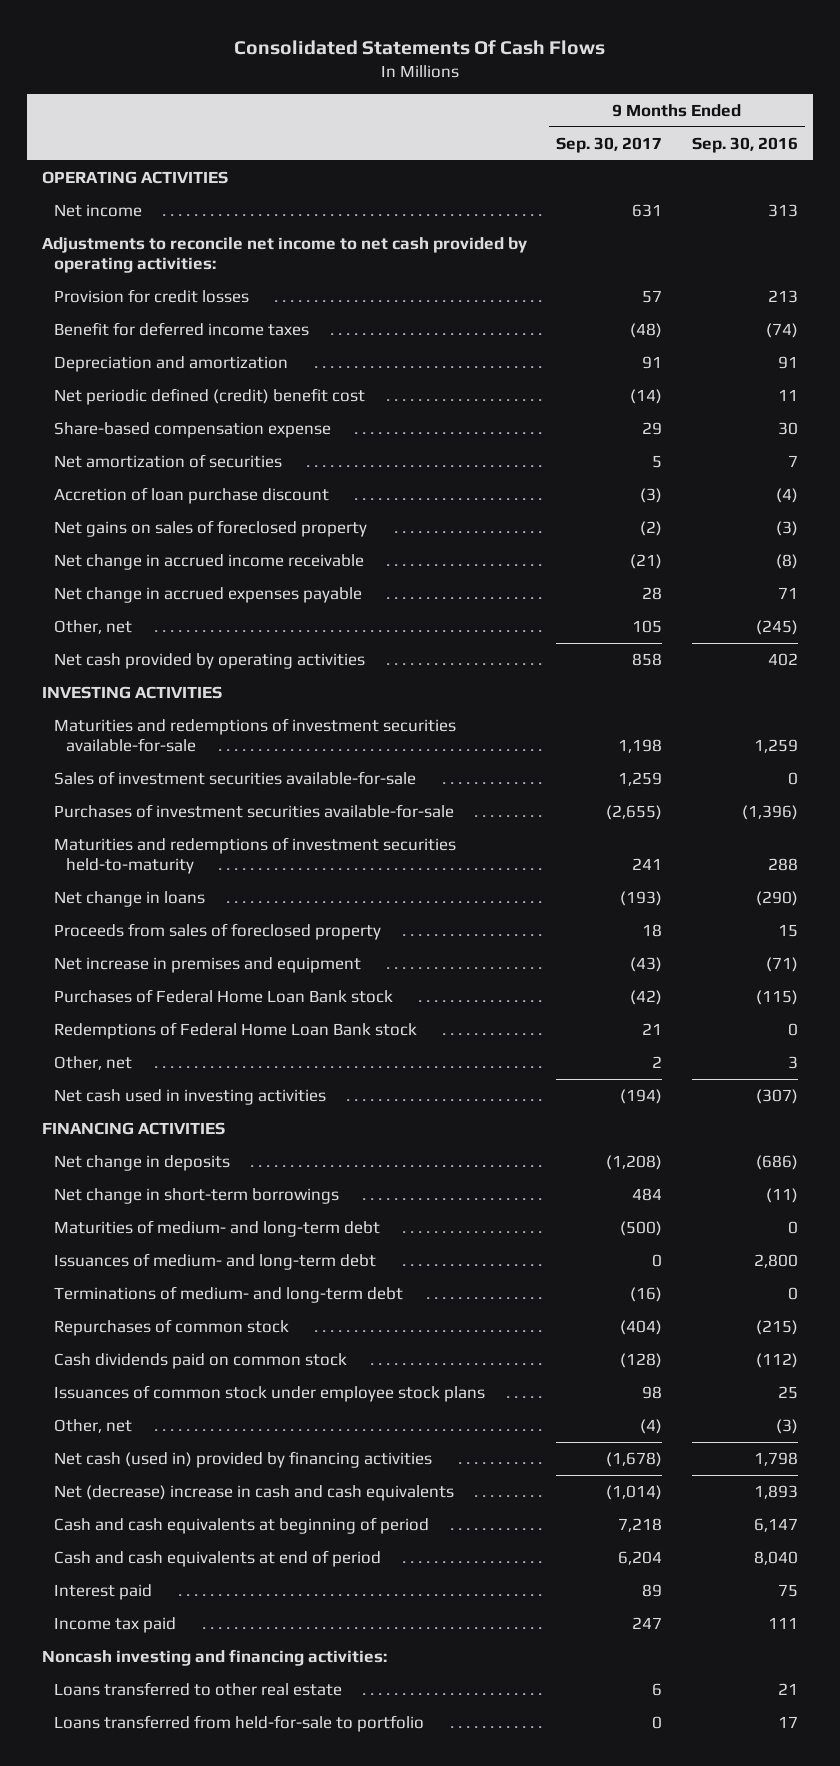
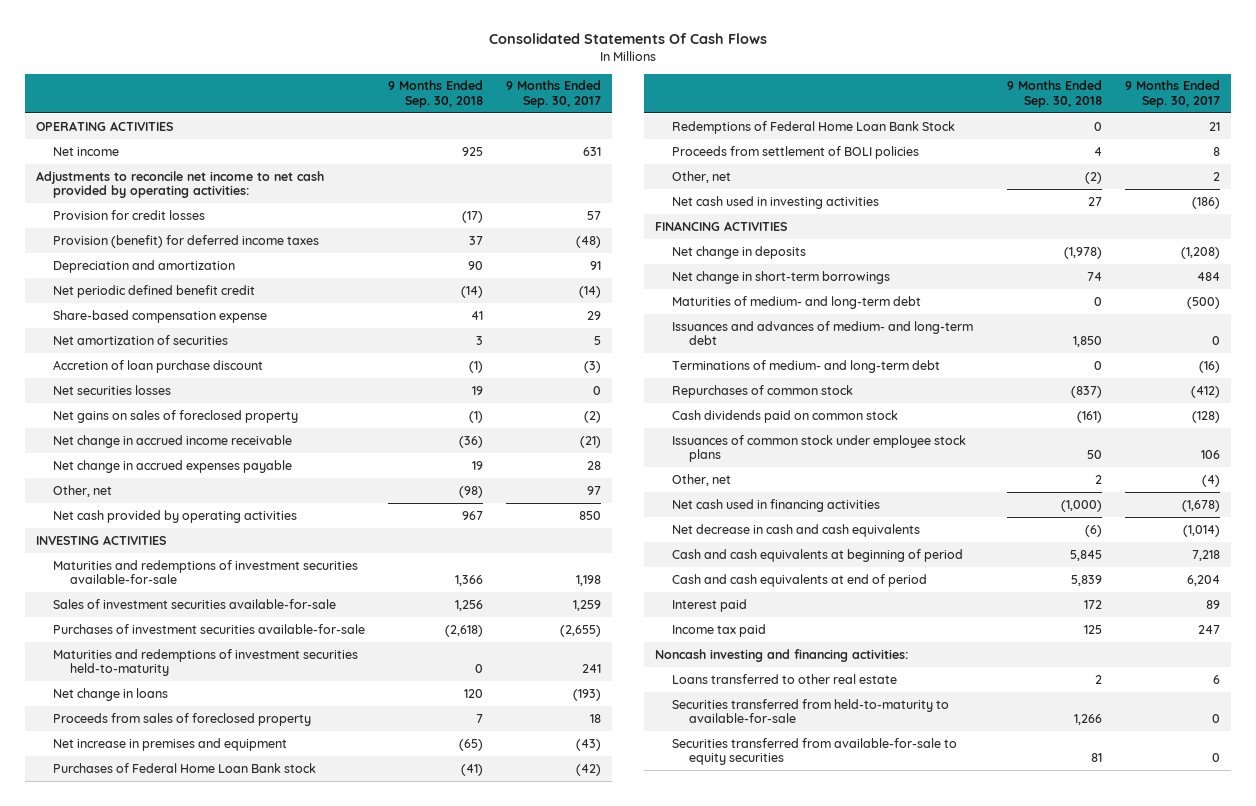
- | 9 Months Ended Sep. 30, 2017 | 9 Months Ended Sep. 30, 2016
+ | 9 Months Ended Sep. 30, 2018 | 9 Months Ended Sep. 30, 2017
- Benefit for deferred income taxes | (48) | (74)
+ Provision (benefit) for deferred income taxes | 37 | (48)
- Net periodic defined (credit) benefit cost | (14) | 11
+ Net periodic defined benefit credit | (14) | (14)
+ Net securities losses | 19 | 0
- Other, net | 105 | (245)
- Net cash provided by operating activities | 858 | 402
+ Other, net | (98) | 97
+ Net cash provided by operating activities | 967 | 850
- Redemptions of Federal Home Loan Bank stock | 21 | 0
+ Redemptions of Federal Home Loan Bank Stock | 0 | 21
+ Proceeds from settlement of BOLI policies | 4 | 8
- Net cash used in investing activities | (194) | (307)
+ Net cash used in investing activities | 27 | (186)
- Issuances of medium- and long-term debt | 0 | 2,800
+ Issuances and advances of medium- and long-term debt | 1,850 | 0
- Repurchases of common stock | (404) | (215)
+ Repurchases of common stock | (837) | (412)
- Issuances of common stock under employee stock plans | 98 | 25
+ Issuances of common stock under employee stock plans | 50 | 106
- Net cash (used in) provided by financing activities | (1,678) | 1,798
- Net (decrease) increase in cash and cash equivalents | (1,014) | 1,893
+ Net cash used in financing activities | (1,000) | (1,678)
+ Net decrease in cash and cash equivalents | (6) | (1,014)
- Loans transferred from held-for-sale to portfolio | 0 | 17
+ Securities transferred from held-to-maturity to available-for-sale | 1,266 | 0
+ Securities transferred from available-for-sale to equity securities | 81 | 0

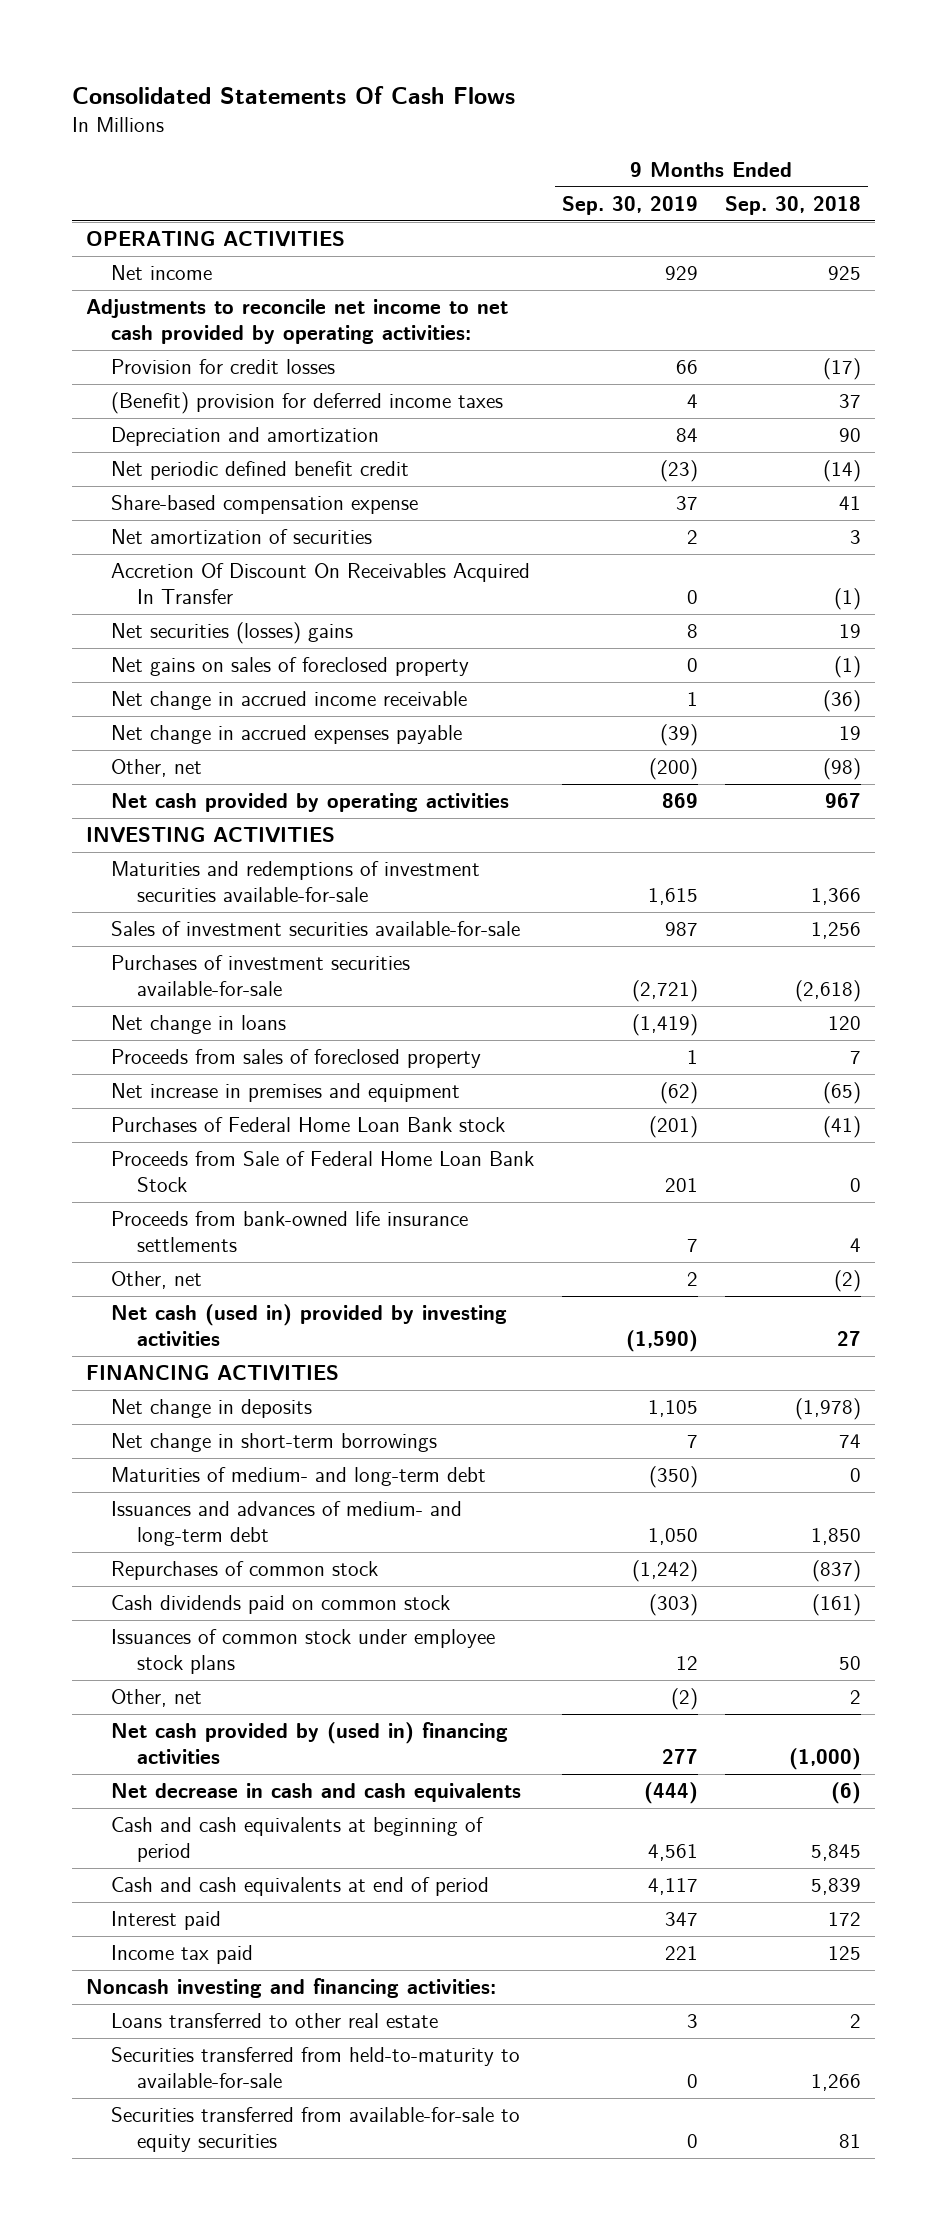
- | 9 Months Ended Sep. 30, 2018 | 9 Months Ended Sep. 30, 2017
+ | 9 Months Ended Sep. 30, 2019 | 9 Months Ended Sep. 30, 2018
- Provision (benefit) for deferred income taxes | 37 | (48)
+ (Benefit) provision for deferred income taxes | 4 | 37
- Accretion of loan purchase discount | (1) | (3)
- Net securities losses | 19 | 0
+ Accretion Of Discount On Receivables Acquired In Transfer | 0 | (1)
+ Net securities (losses) gains | 8 | 19
- Maturities and redemptions of investment securities held-to-maturity | 0 | 241
- Redemptions of Federal Home Loan Bank Stock | 0 | 21
- Proceeds from settlement of BOLI policies | 4 | 8
+ Proceeds from Sale of Federal Home Loan Bank Stock | 201 | 0
+ Proceeds from bank-owned life insurance settlements | 7 | 4
- Net cash used in investing activities | 27 | (186)
+ Net cash (used in) provided by investing activities | (1,590) | 27
- Terminations of medium- and long-term debt | 0 | (16)
- Net cash used in financing activities | (1,000) | (1,678)
+ Net cash provided by (used in) financing activities | 277 | (1,000)

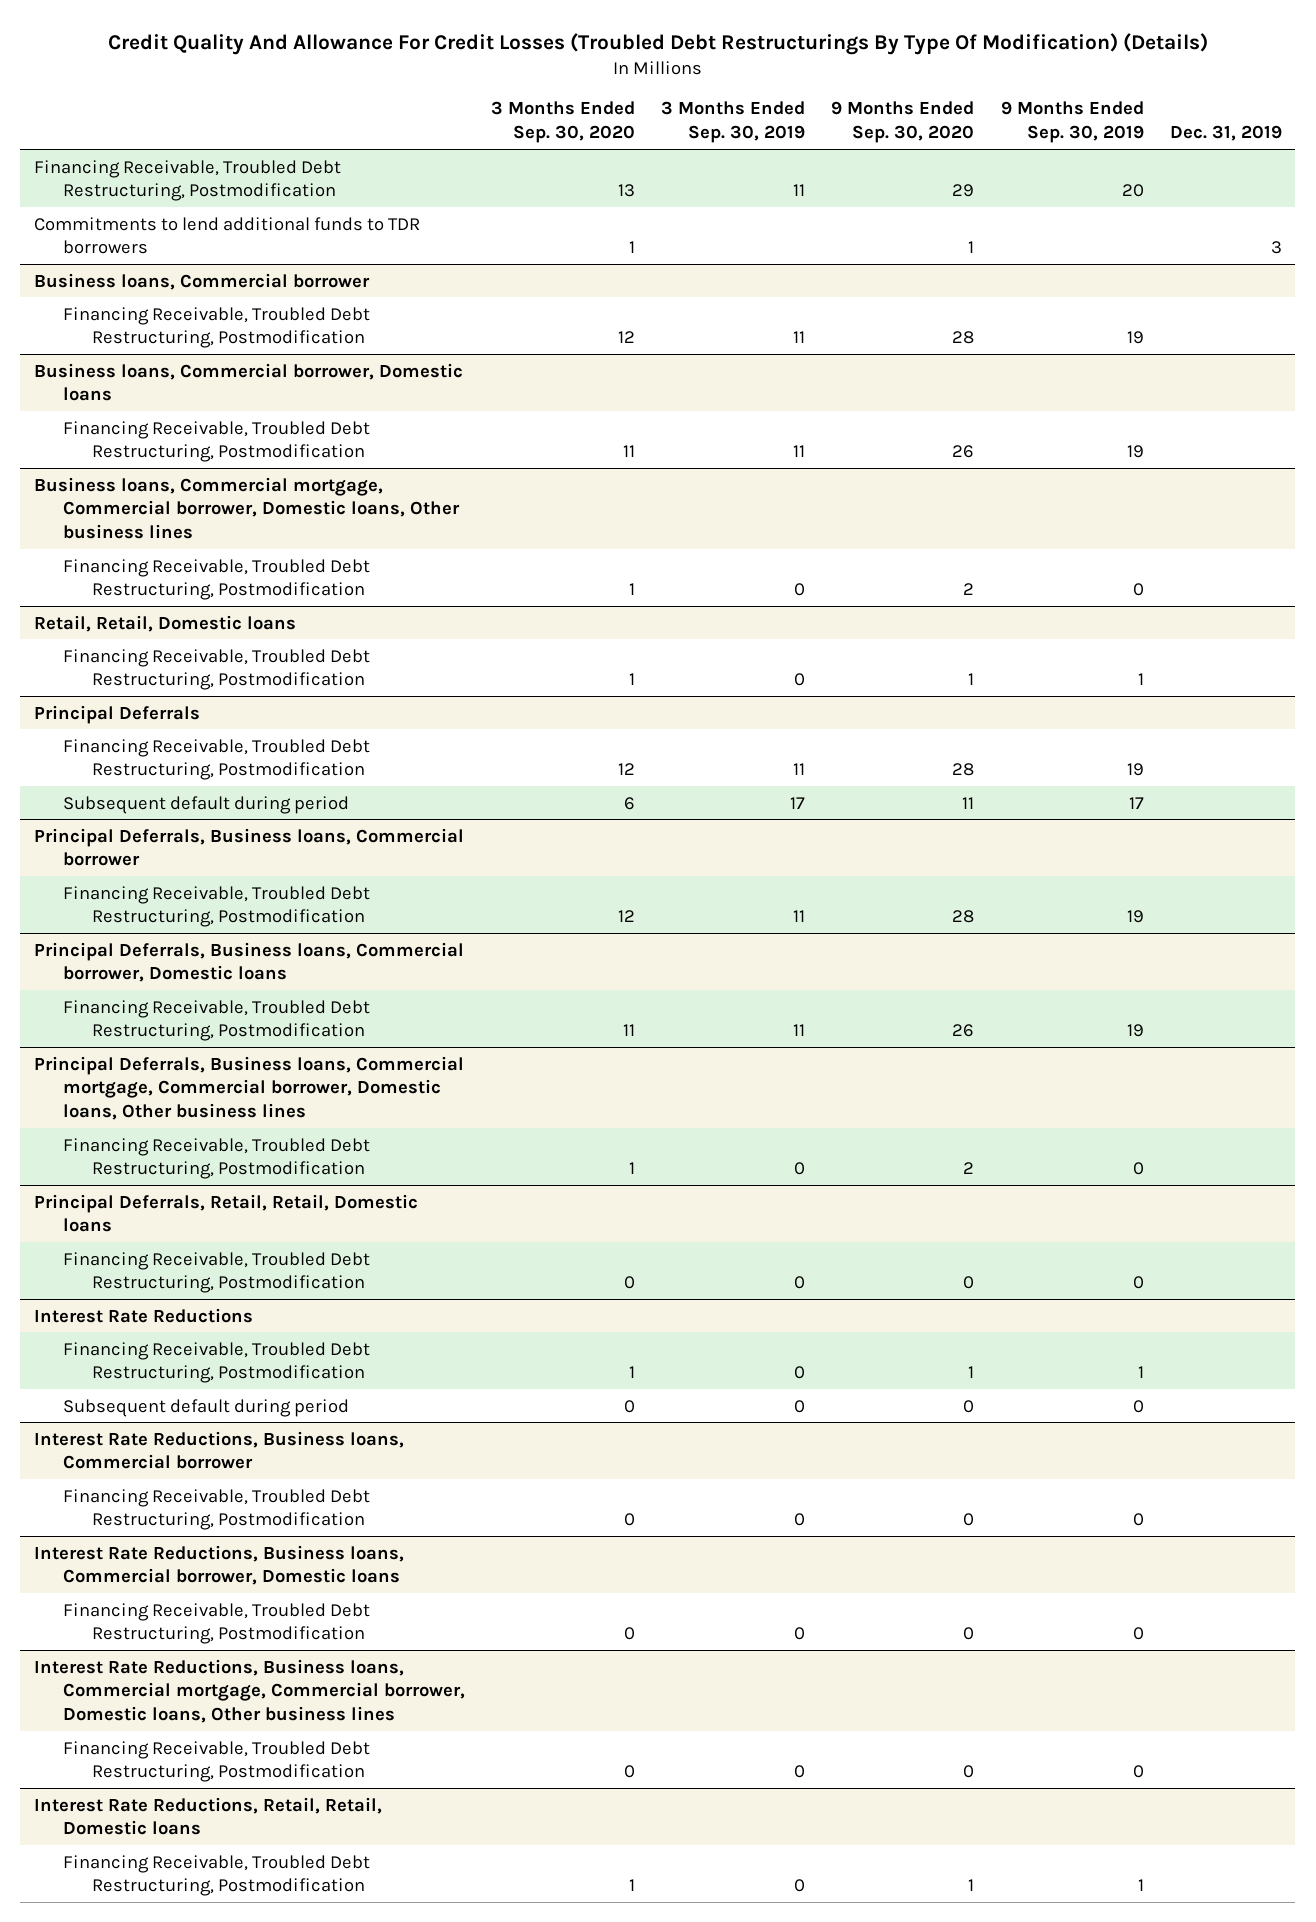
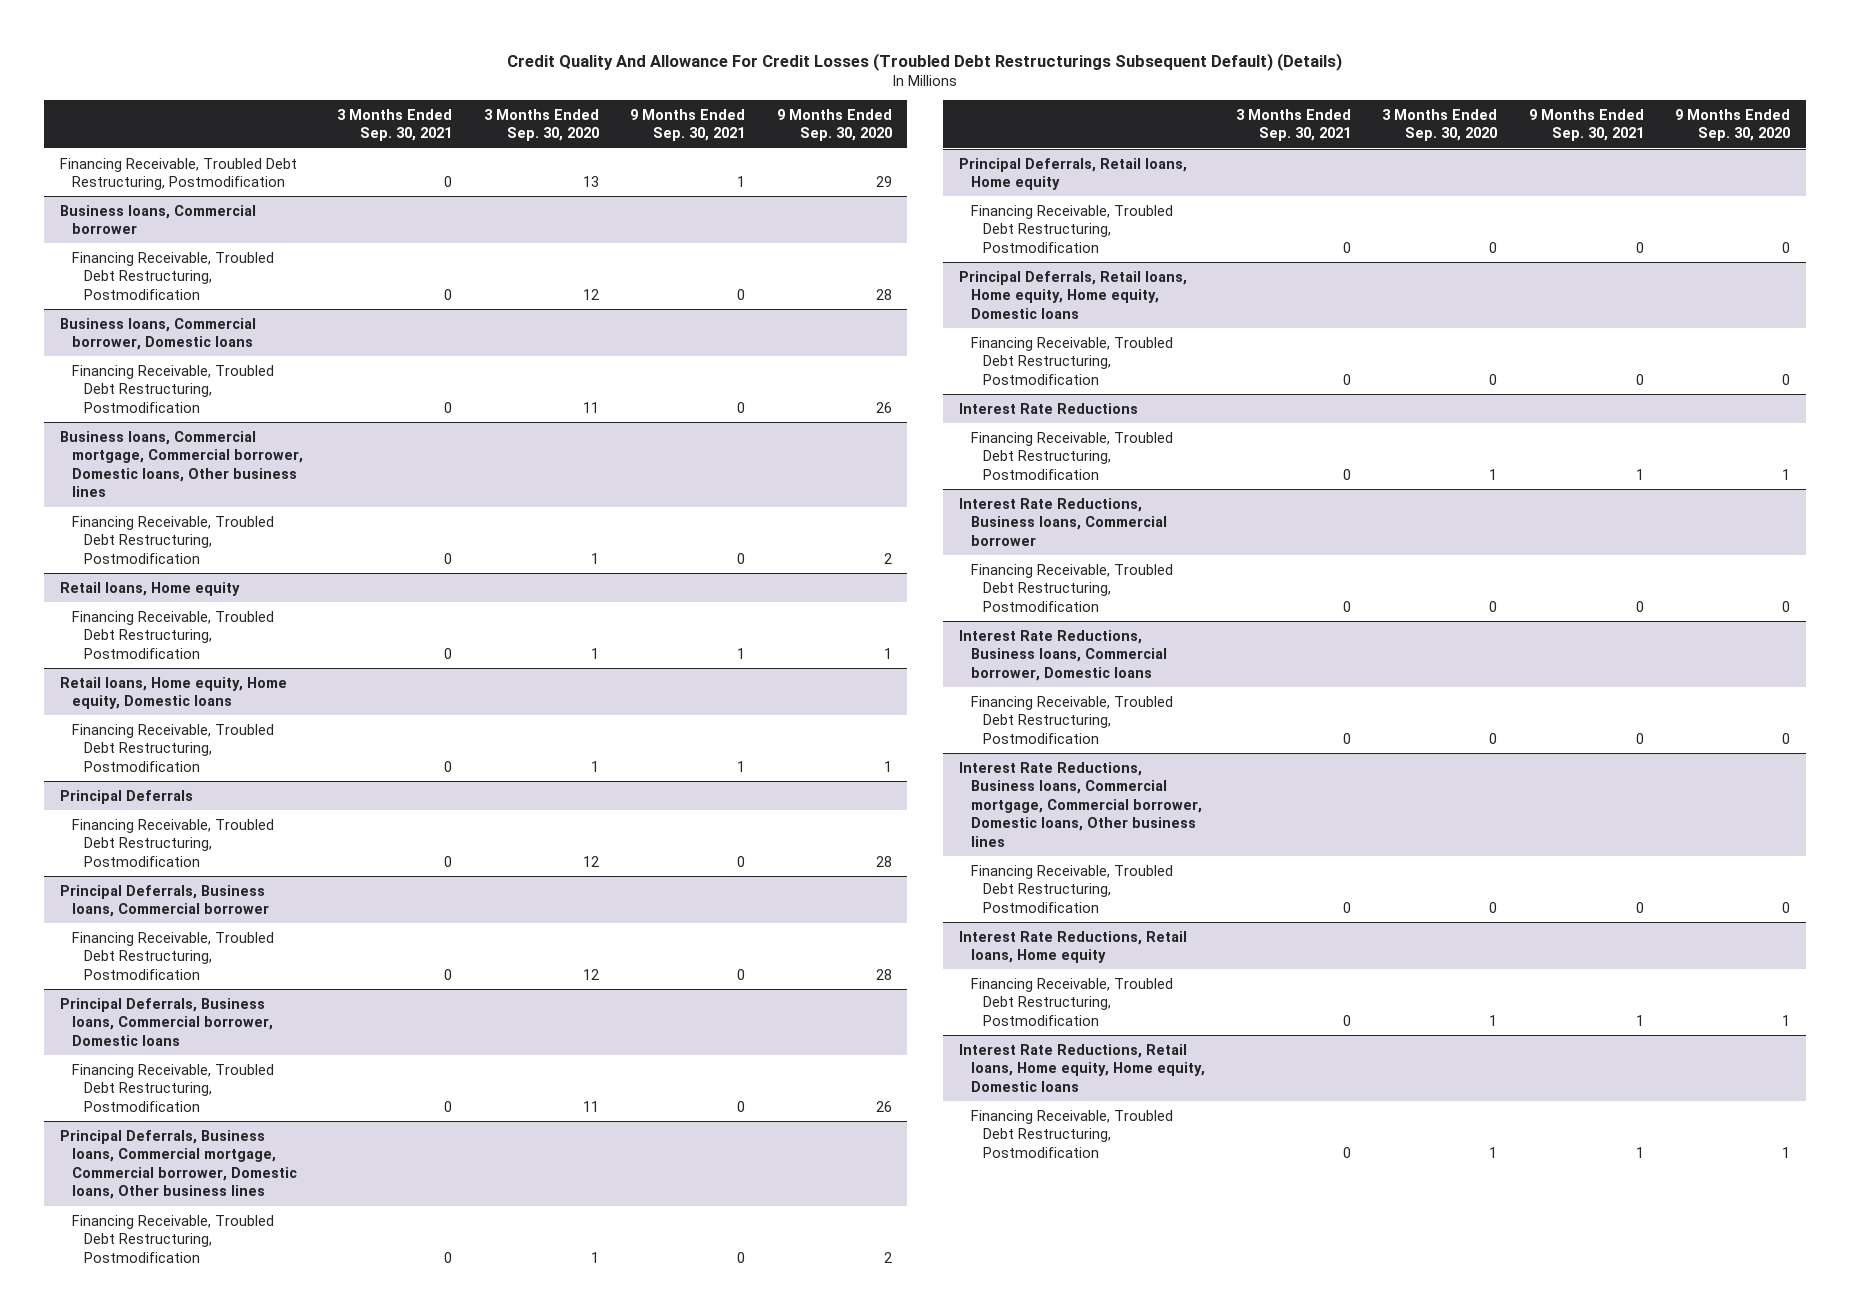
- Credit Quality And Allowance For Credit Losses (Troubled Debt Restructurings By Type Of Modification) (Details)
+ Credit Quality And Allowance For Credit Losses (Troubled Debt Restructurings Subsequent Default) (Details)
- | 3 Months Ended Sep. 30, 2020 | 3 Months Ended Sep. 30, 2019 | 9 Months Ended Sep. 30, 2020 | 9 Months Ended Sep. 30, 2019 | Dec. 31, 2019
+ | 3 Months Ended Sep. 30, 2021 | 3 Months Ended Sep. 30, 2020 | 9 Months Ended Sep. 30, 2021 | 9 Months Ended Sep. 30, 2020
- Commitments to lend additional funds to TDR borrowers | 1 | | 1 | | 3
- Retail, Retail, Domestic loans
+ Retail loans, Home equity
+ Retail loans, Home equity, Home equity, Domestic loans
+ Financing Receivable, Troubled Debt Restructuring, Postmodification | 0 | 1 | 1 | 1
@ Principal Deferrals
- Subsequent default during period | 6 | 17 | 11 | 17 |
- Principal Deferrals, Retail, Retail, Domestic loans
+ Principal Deferrals, Retail loans, Home equity
+ Principal Deferrals, Retail loans, Home equity, Home equity, Domestic loans
+ Financing Receivable, Troubled Debt Restructuring, Postmodification | 0 | 0 | 0 | 0
@ Interest Rate Reductions
- Subsequent default during period | 0 | 0 | 0 | 0 |
- Interest Rate Reductions, Retail, Retail, Domestic loans
+ Interest Rate Reductions, Retail loans, Home equity
+ Interest Rate Reductions, Retail loans, Home equity, Home equity, Domestic loans
+ Financing Receivable, Troubled Debt Restructuring, Postmodification | 0 | 1 | 1 | 1

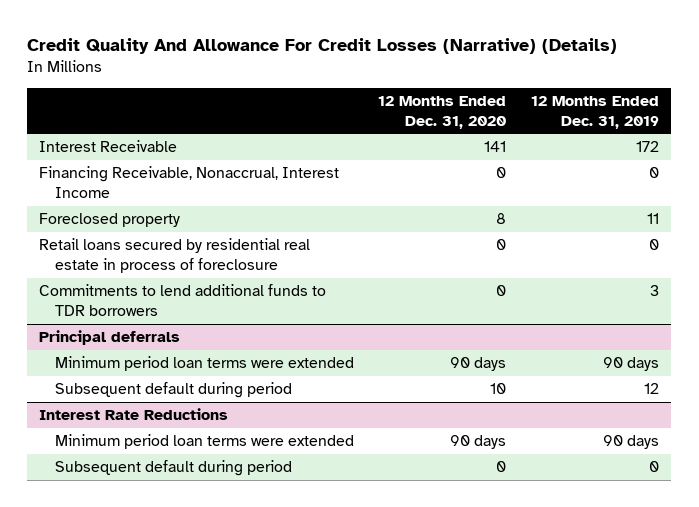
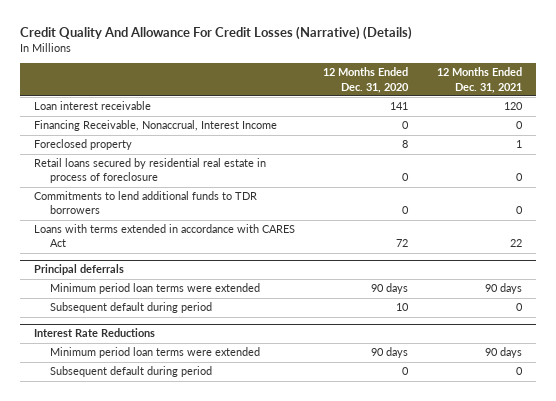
- | 12 Months Ended Dec. 31, 2020 | 12 Months Ended Dec. 31, 2019
+ | 12 Months Ended Dec. 31, 2020 | 12 Months Ended Dec. 31, 2021
- Interest Receivable | 141 | 172
+ Loan interest receivable | 141 | 120
+ Loans with terms extended in accordance with CARES Act | 72 | 22

